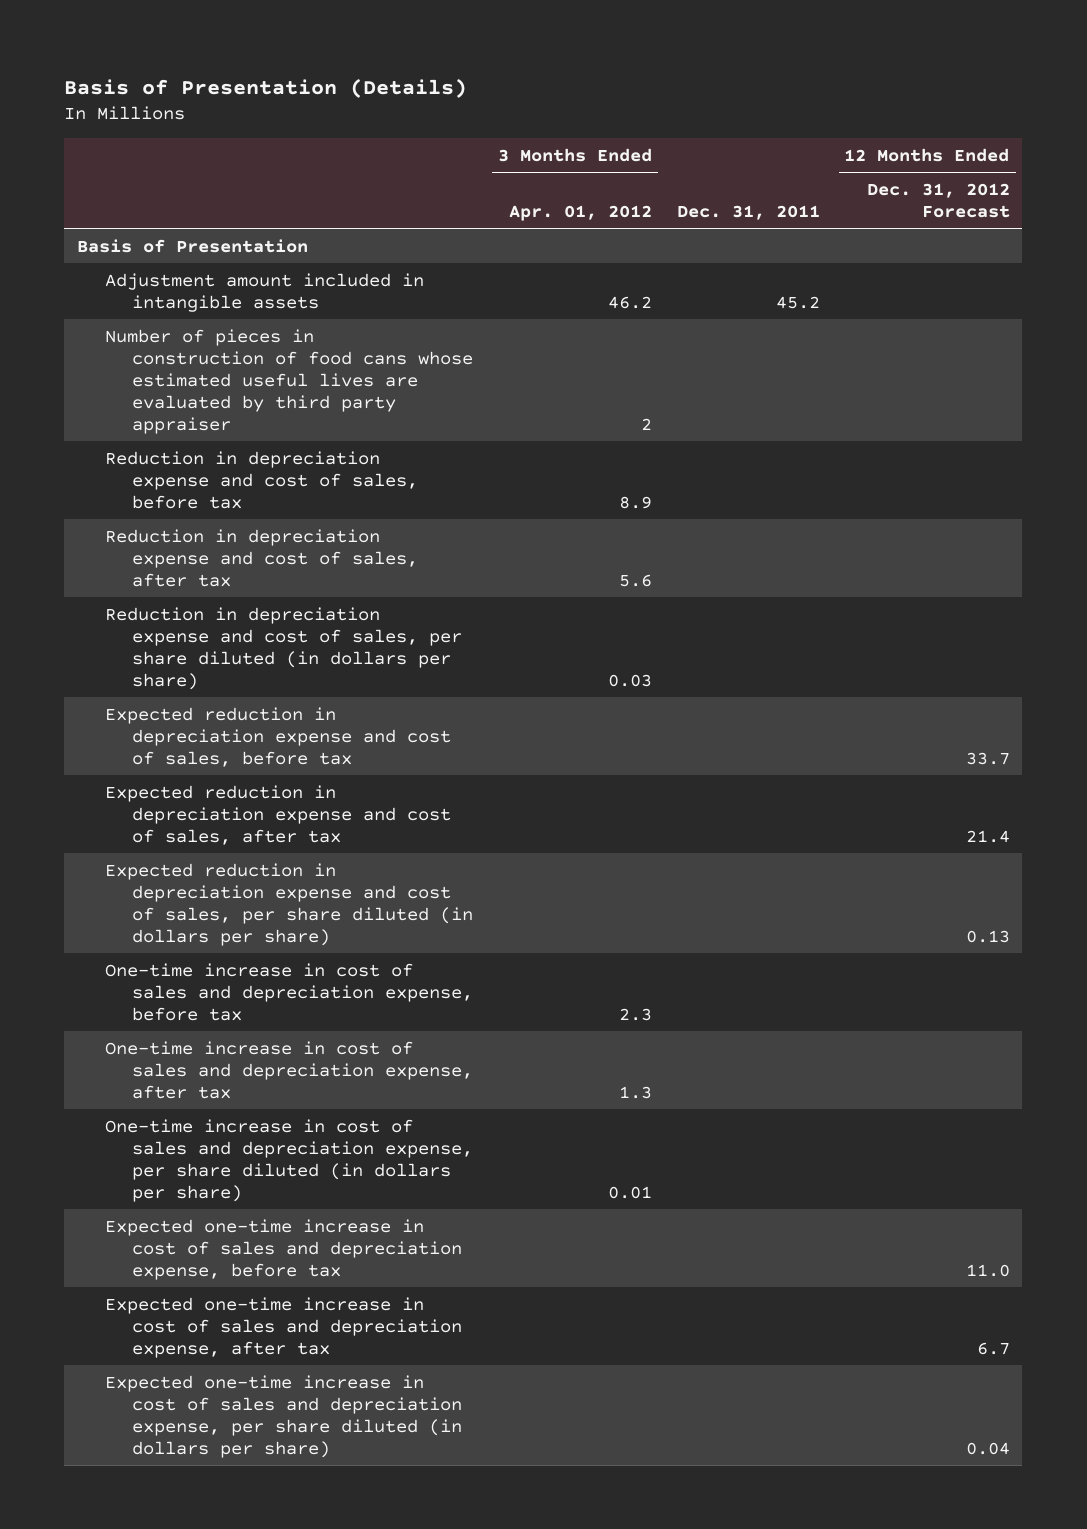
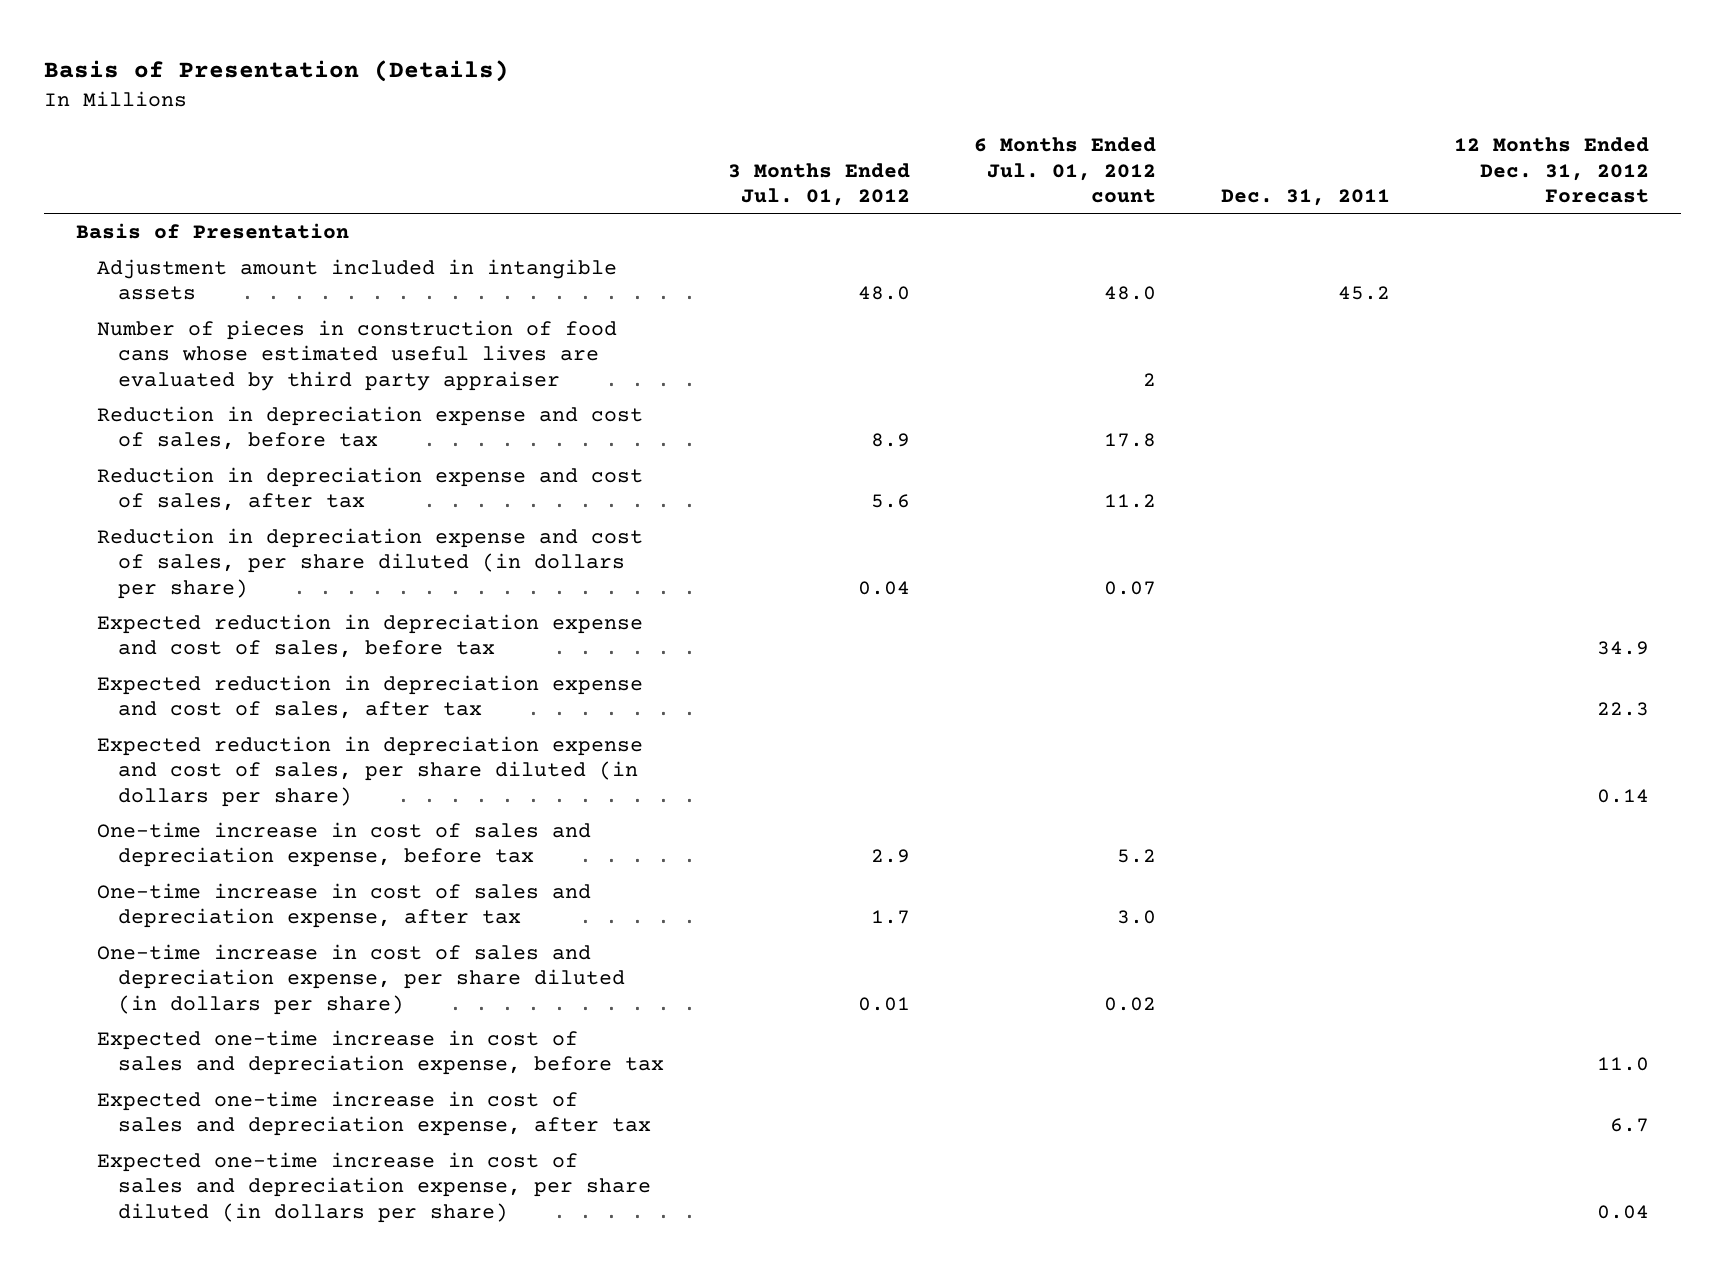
- | 3 Months Ended Apr. 01, 2012 | Dec. 31, 2011 | 12 Months Ended Dec. 31, 2012 Forecast
+ | 3 Months Ended Jul. 01, 2012 | 6 Months Ended Jul. 01, 2012 count | Dec. 31, 2011 | 12 Months Ended Dec. 31, 2012 Forecast
- Expected reduction in depreciation expense and cost of sales, before tax | | | 33.7
- Expected reduction in depreciation expense and cost of sales, after tax | | | 21.4
- Expected reduction in depreciation expense and cost of sales, per share diluted (in dollars per share) | | | 0.13
+ Expected reduction in depreciation expense and cost of sales, before tax | | | | 34.9
+ Expected reduction in depreciation expense and cost of sales, after tax | | | | 22.3
+ Expected reduction in depreciation expense and cost of sales, per share diluted (in dollars per share) | | | | 0.14

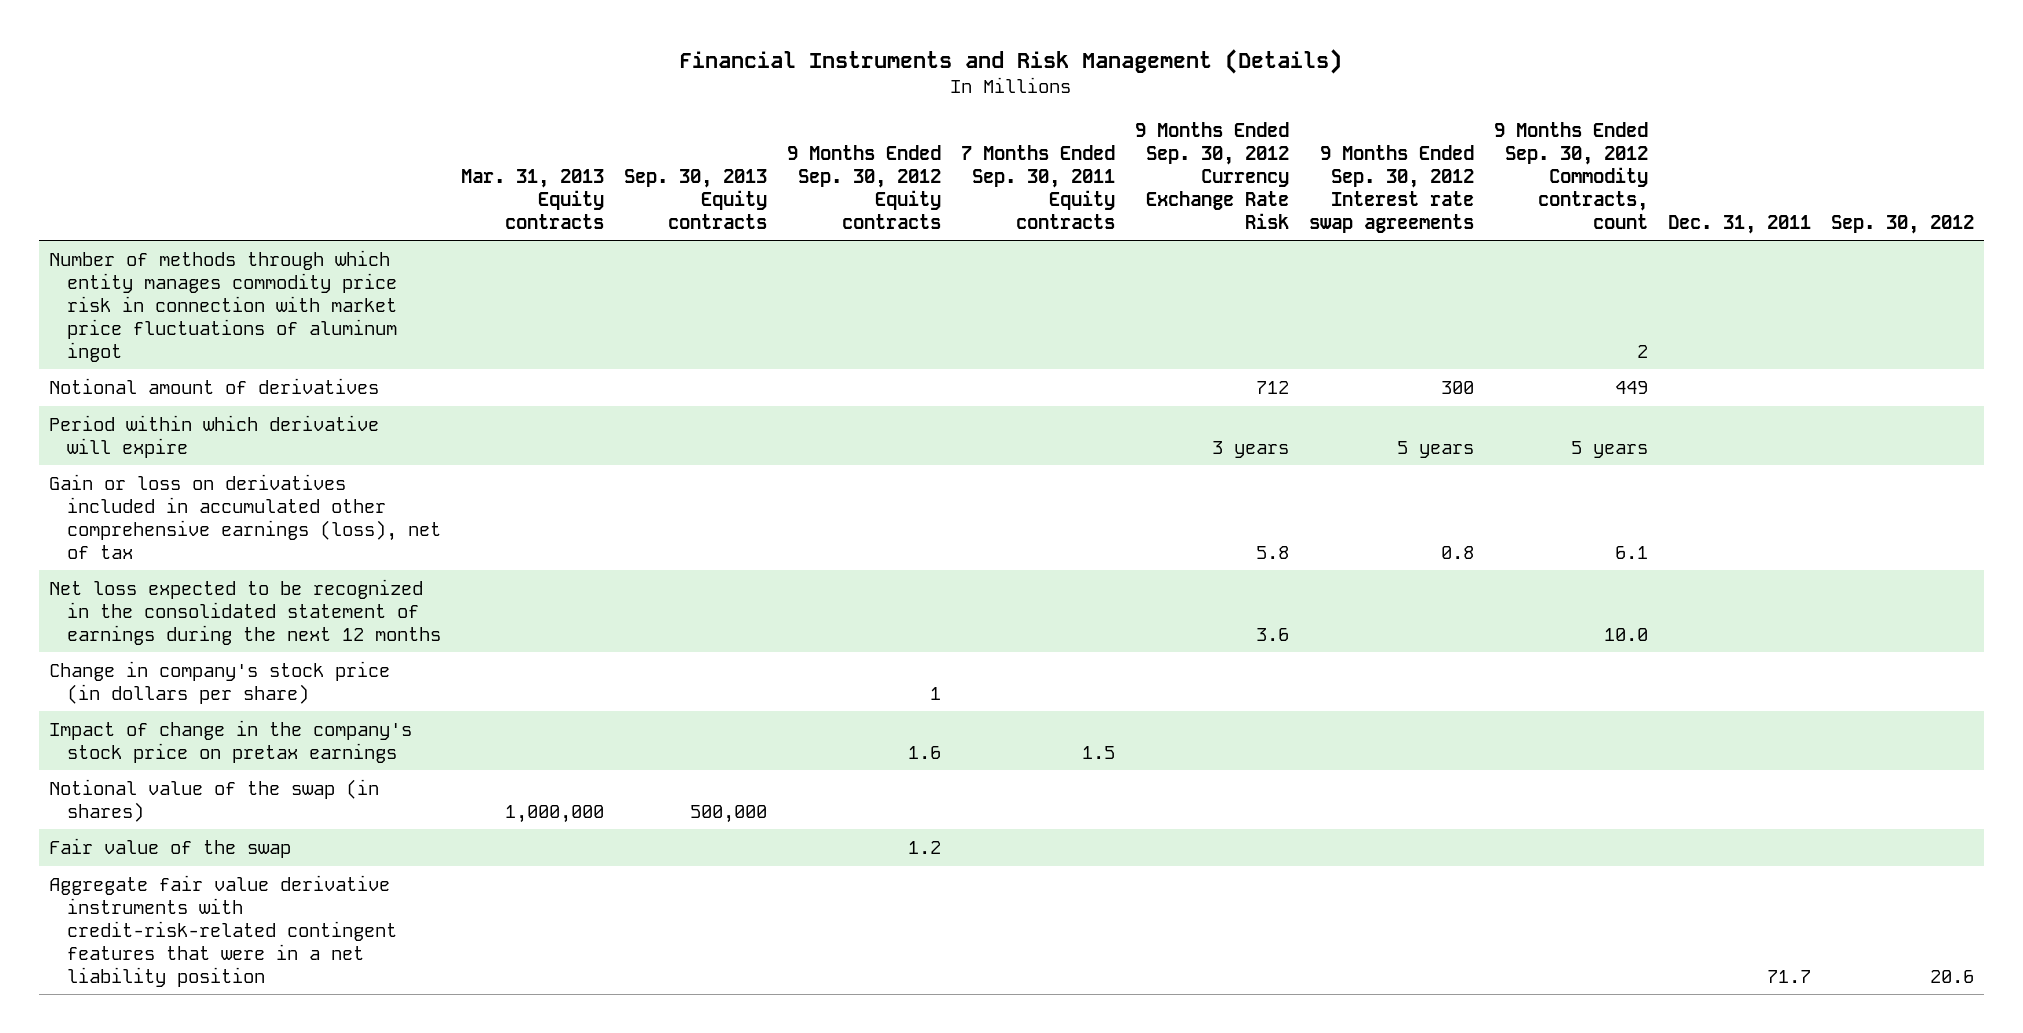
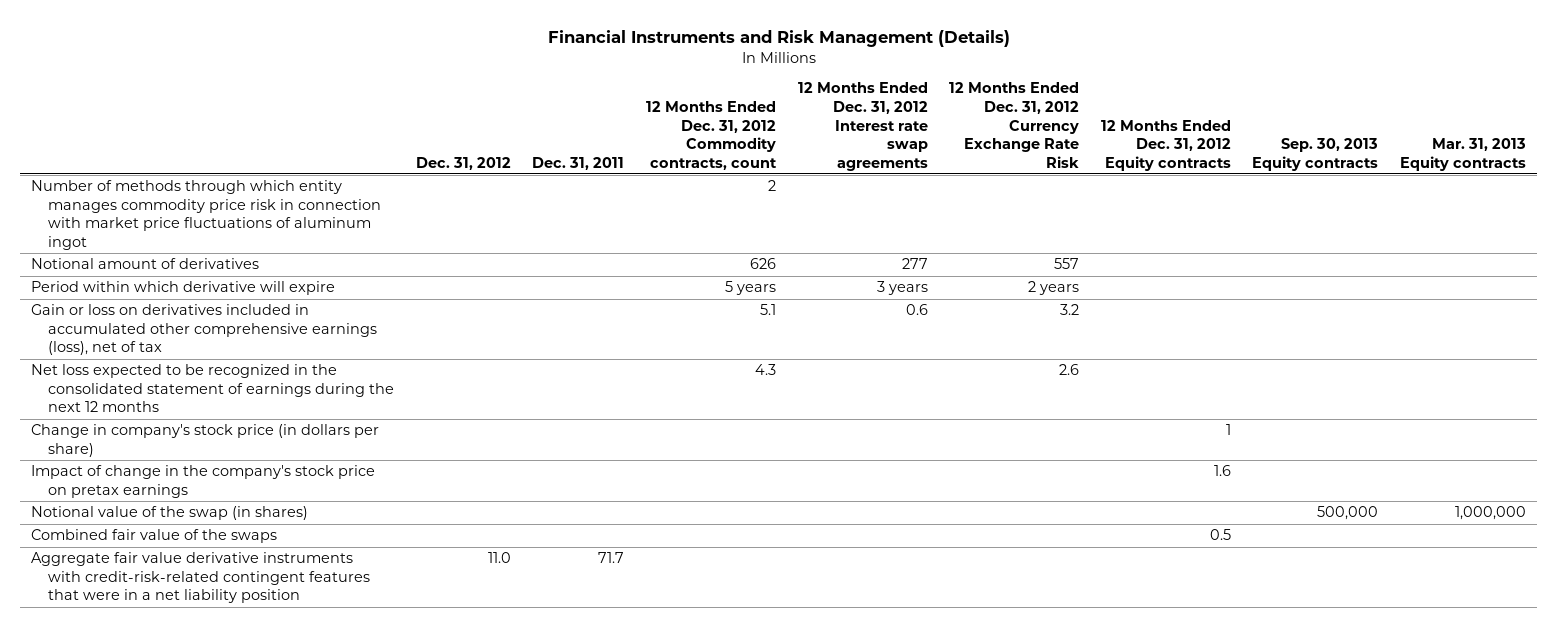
- | Mar. 31, 2013 Equity contracts | Sep. 30, 2013 Equity contracts | 9 Months Ended Sep. 30, 2012 Equity contracts | 7 Months Ended Sep. 30, 2011 Equity contracts | 9 Months Ended Sep. 30, 2012 Currency Exchange Rate Risk | 9 Months Ended Sep. 30, 2012 Interest rate swap agreements | 9 Months Ended Sep. 30, 2012 Commodity contracts, count | Dec. 31, 2011 | Sep. 30, 2012
+ | Dec. 31, 2012 | Dec. 31, 2011 | 12 Months Ended Dec. 31, 2012 Commodity contracts, count | 12 Months Ended Dec. 31, 2012 Interest rate swap agreements | 12 Months Ended Dec. 31, 2012 Currency Exchange Rate Risk | 12 Months Ended Dec. 31, 2012 Equity contracts | Sep. 30, 2013 Equity contracts | Mar. 31, 2013 Equity contracts
- Fair value of the swap | | | 1.2 | | | | | |
+ Combined fair value of the swaps | | | | | | 0.5 | |

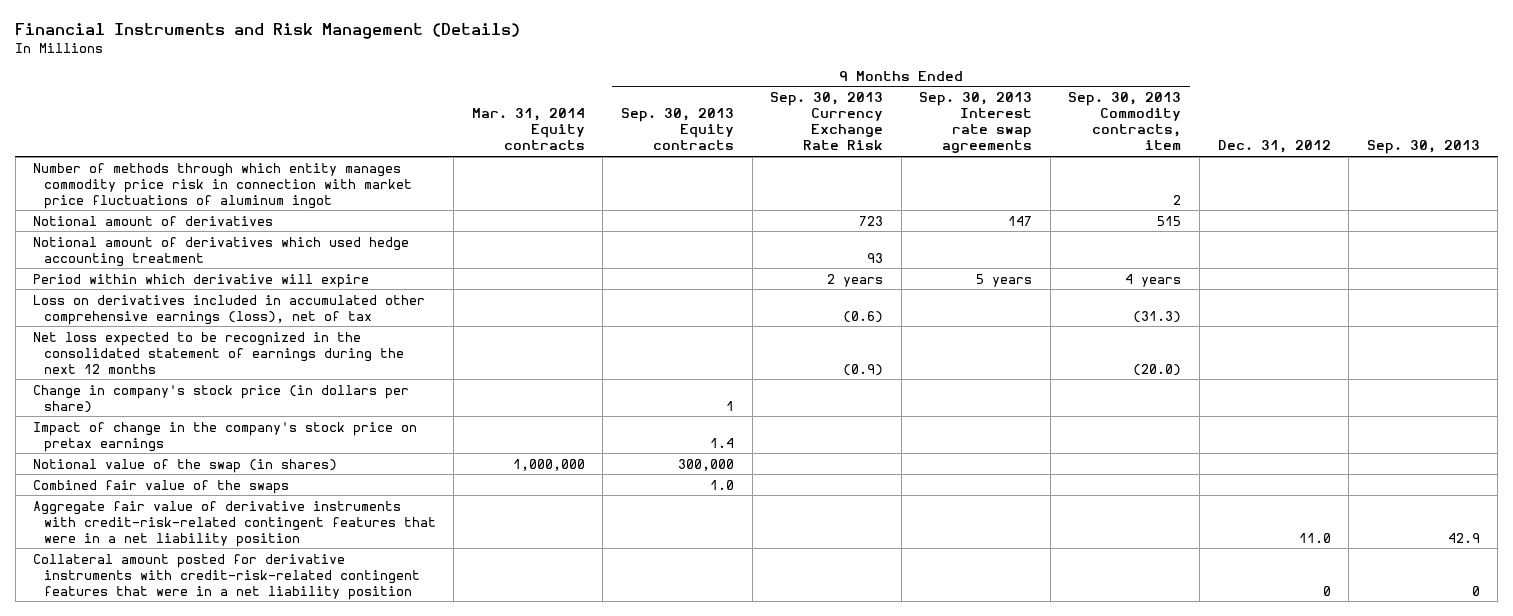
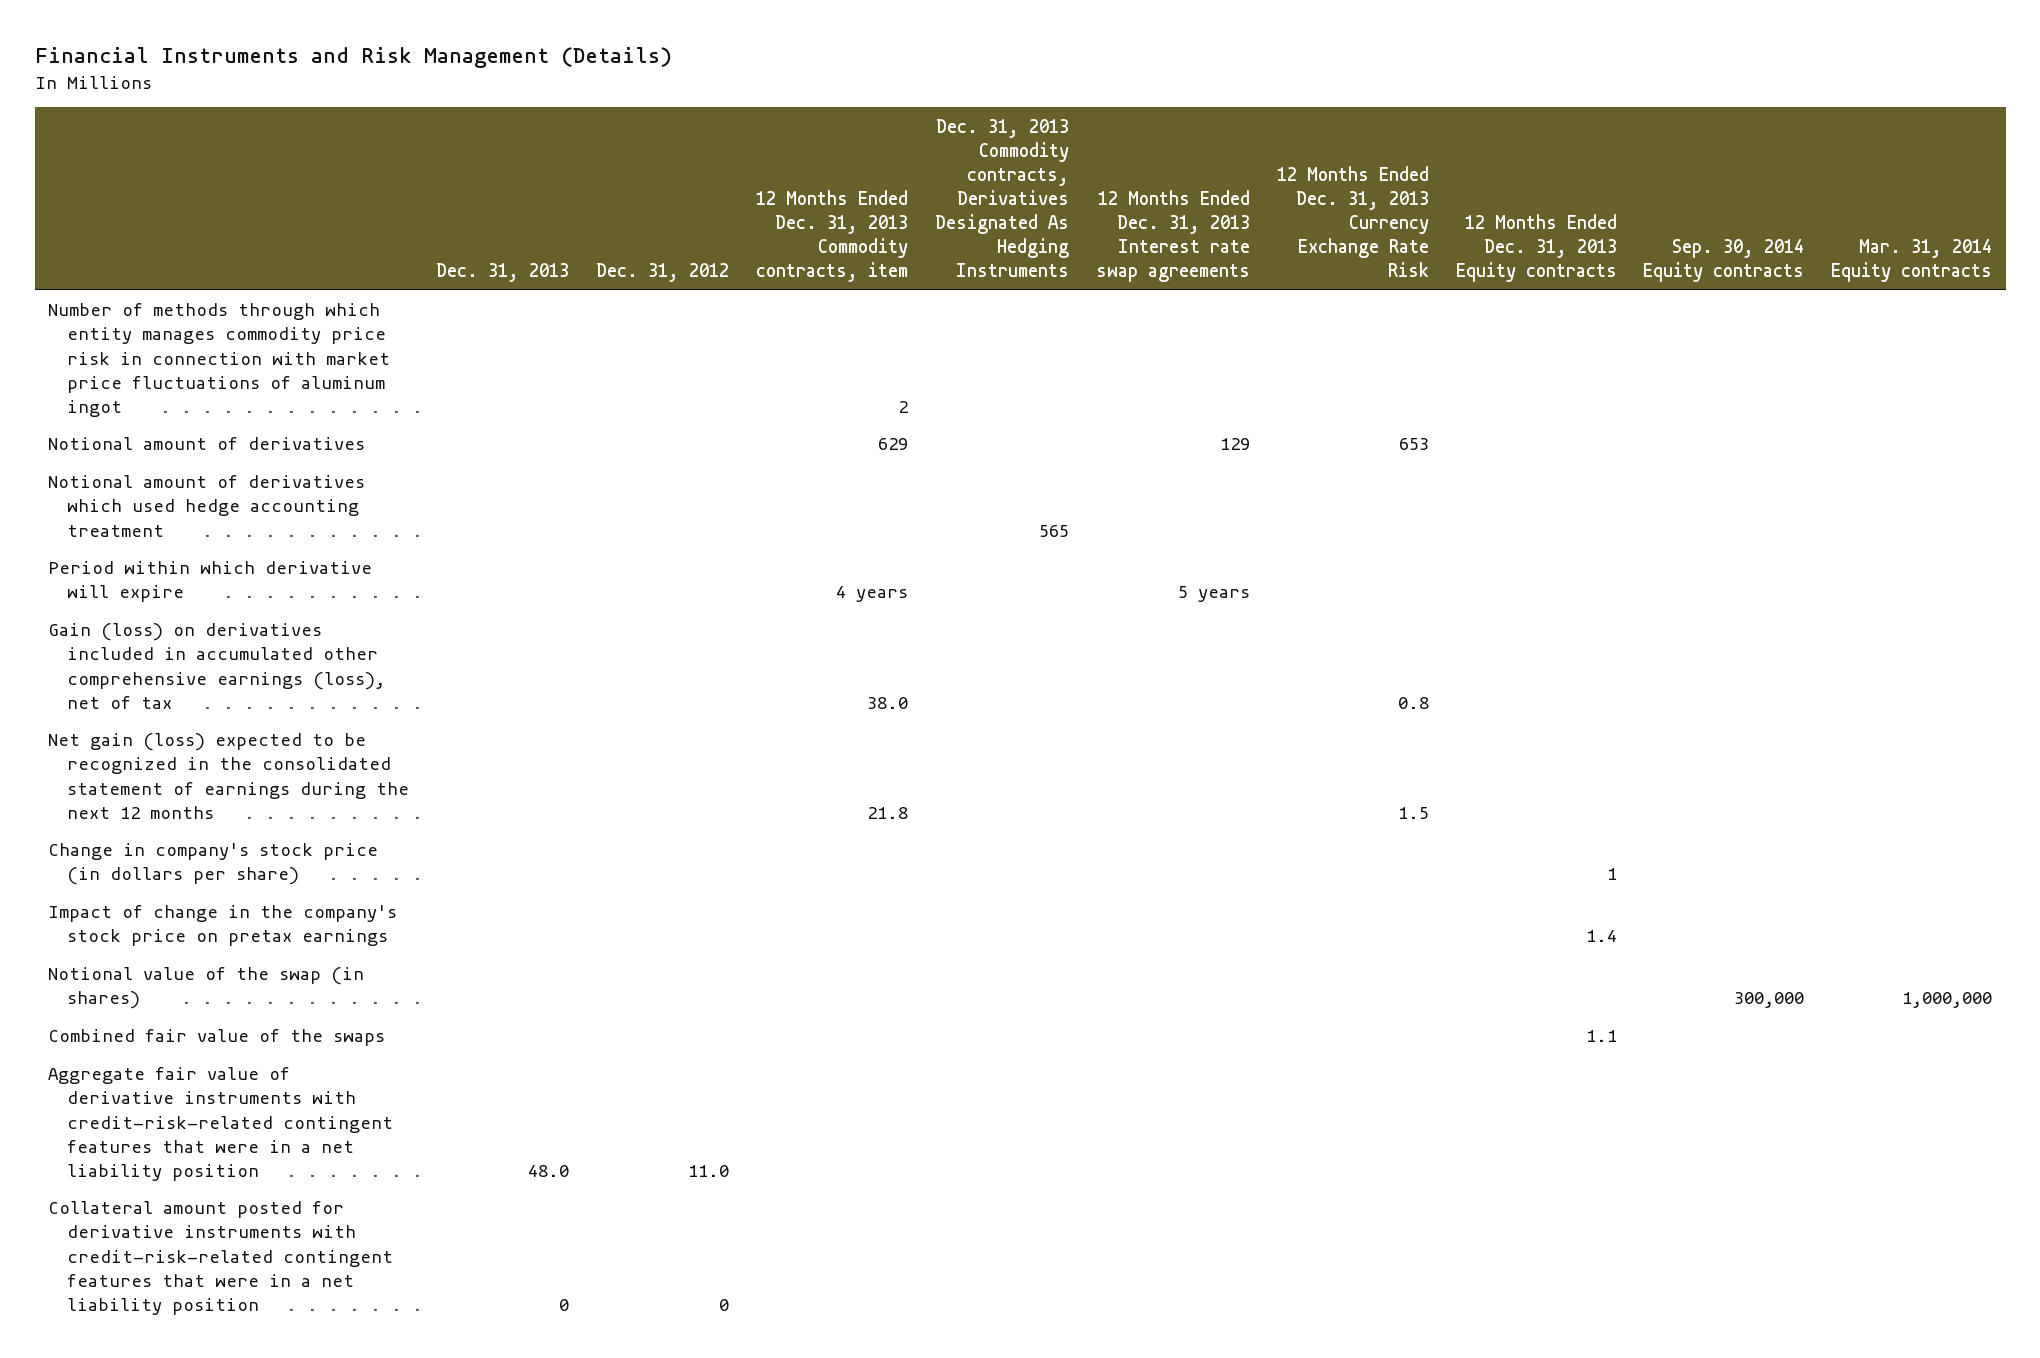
- | Mar. 31, 2014 Equity contracts | 9 Months Ended Sep. 30, 2013 Equity contracts | 9 Months Ended Sep. 30, 2013 Currency Exchange Rate Risk | 9 Months Ended Sep. 30, 2013 Interest rate swap agreements | 9 Months Ended Sep. 30, 2013 Commodity contracts, item | Dec. 31, 2012 | Sep. 30, 2013
+ | Dec. 31, 2013 | Dec. 31, 2012 | 12 Months Ended Dec. 31, 2013 Commodity contracts, item | Dec. 31, 2013 Commodity contracts, Derivatives Designated As Hedging Instruments | 12 Months Ended Dec. 31, 2013 Interest rate swap agreements | 12 Months Ended Dec. 31, 2013 Currency Exchange Rate Risk | 12 Months Ended Dec. 31, 2013 Equity contracts | Sep. 30, 2014 Equity contracts | Mar. 31, 2014 Equity contracts
- Loss on derivatives included in accumulated other comprehensive earnings (loss), net of tax | | | (0.6) | | (31.3) | |
- Net loss expected to be recognized in the consolidated statement of earnings during the next 12 months | | | (0.9) | | (20.0) | |
+ Gain (loss) on derivatives included in accumulated other comprehensive earnings (loss), net of tax | | | 38.0 | | | 0.8 | | |
+ Net gain (loss) expected to be recognized in the consolidated statement of earnings during the next 12 months | | | 21.8 | | | 1.5 | | |

